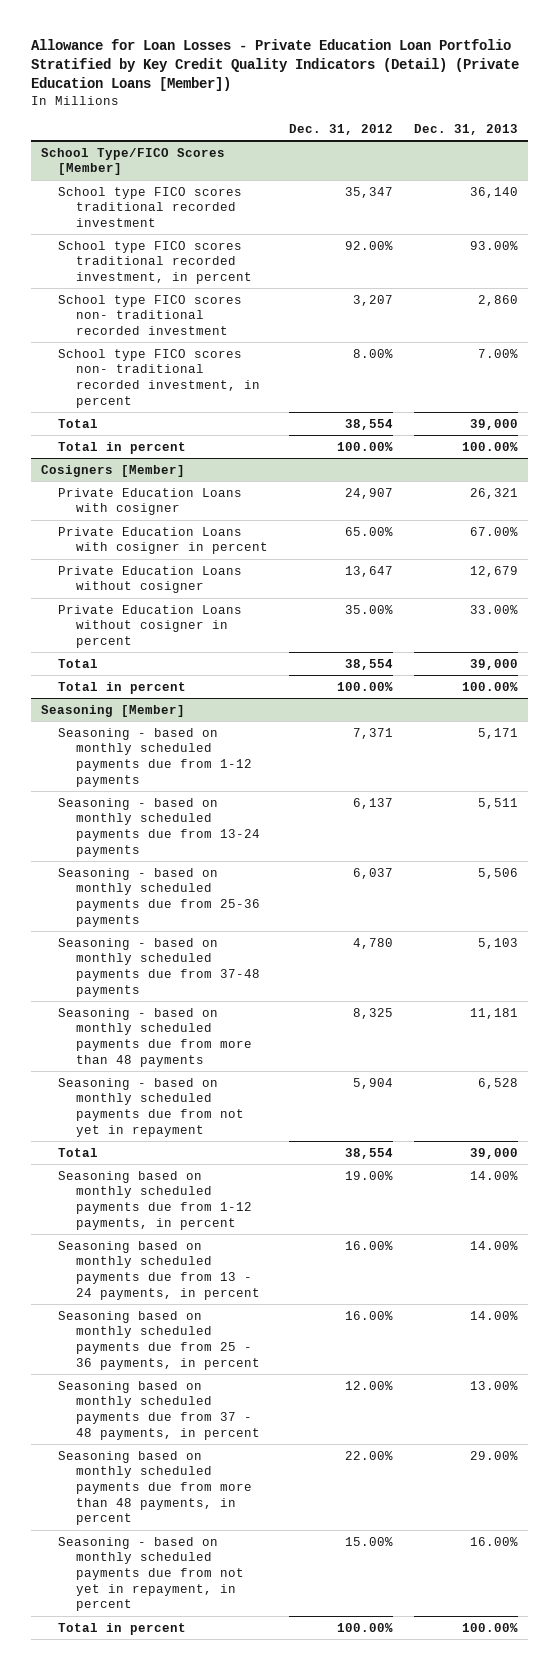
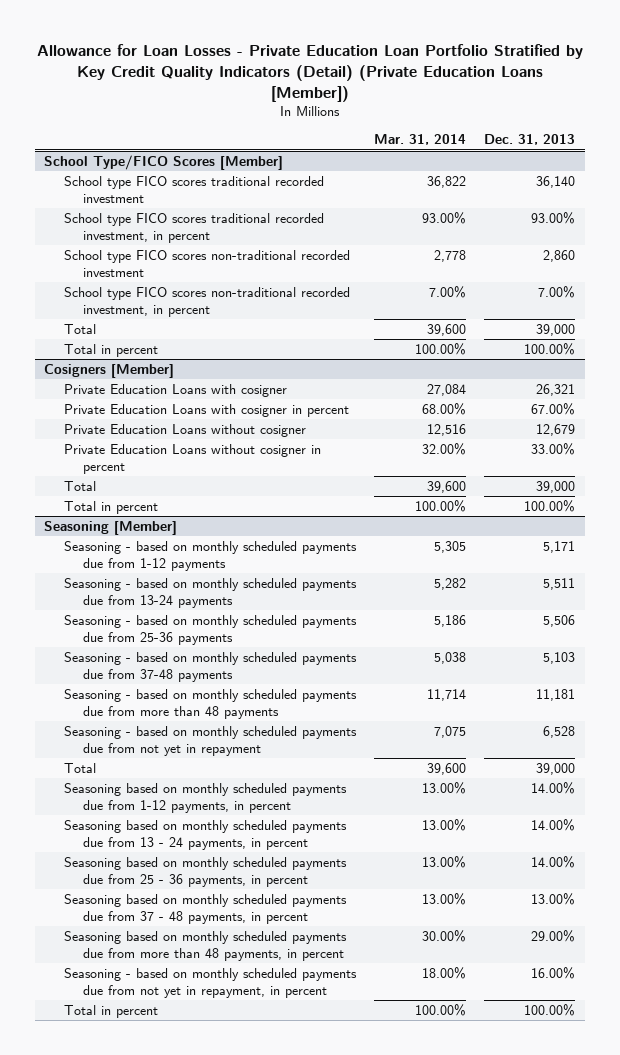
- | Dec. 31, 2012 | Dec. 31, 2013
+ | Mar. 31, 2014 | Dec. 31, 2013
@ School Type/FICO Scores [Member]
- School type FICO scores non- traditional recorded investment | 3,207 | 2,860
- School type FICO scores non- traditional recorded investment, in percent | 8.00% | 7.00%
+ School type FICO scores non-traditional recorded investment | 2,778 | 2,860
+ School type FICO scores non-traditional recorded investment, in percent | 7.00% | 7.00%

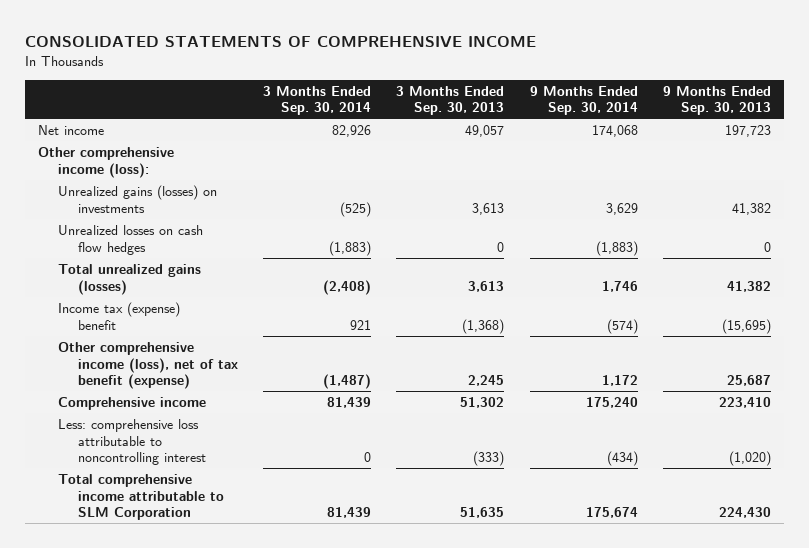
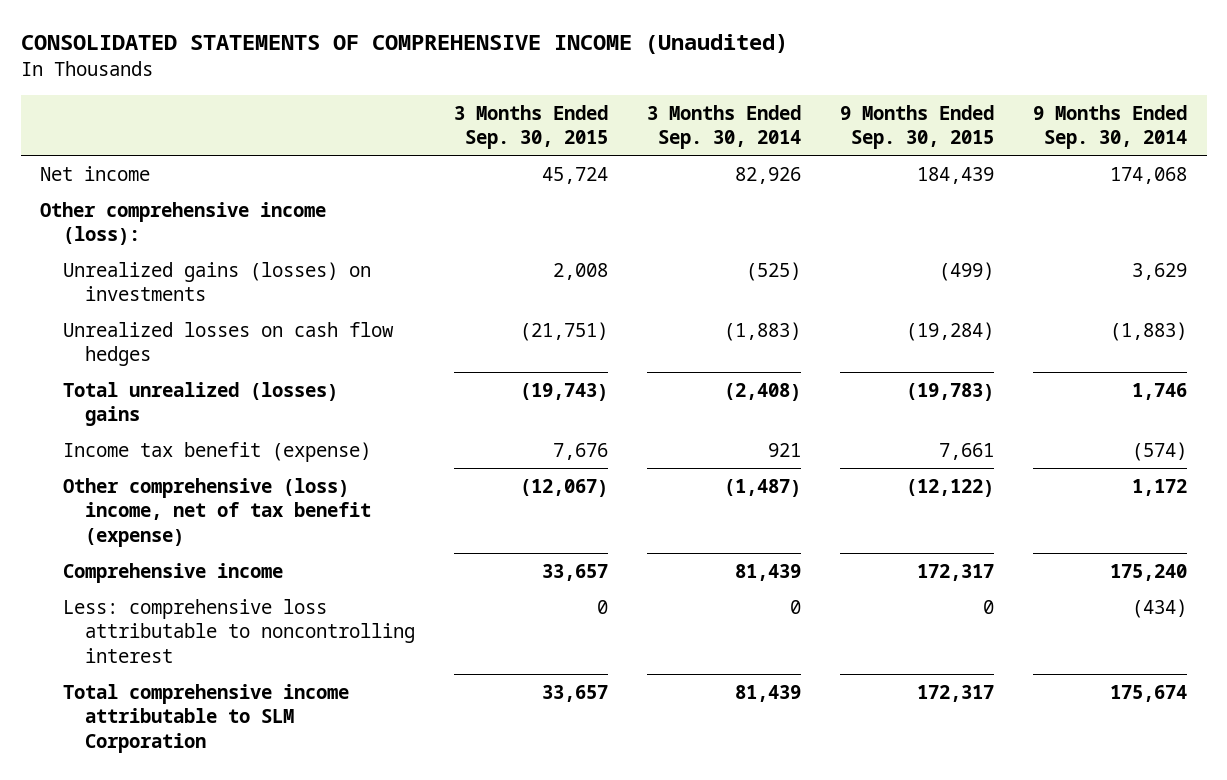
- CONSOLIDATED STATEMENTS OF COMPREHENSIVE INCOME
+ CONSOLIDATED STATEMENTS OF COMPREHENSIVE INCOME (Unaudited)
- | 3 Months Ended Sep. 30, 2014 | 3 Months Ended Sep. 30, 2013 | 9 Months Ended Sep. 30, 2014 | 9 Months Ended Sep. 30, 2013
+ | 3 Months Ended Sep. 30, 2015 | 3 Months Ended Sep. 30, 2014 | 9 Months Ended Sep. 30, 2015 | 9 Months Ended Sep. 30, 2014
- Total unrealized gains (losses) | (2,408) | 3,613 | 1,746 | 41,382
- Income tax (expense) benefit | 921 | (1,368) | (574) | (15,695)
- Other comprehensive income (loss), net of tax benefit (expense) | (1,487) | 2,245 | 1,172 | 25,687
+ Total unrealized (losses) gains | (19,743) | (2,408) | (19,783) | 1,746
+ Income tax benefit (expense) | 7,676 | 921 | 7,661 | (574)
+ Other comprehensive (loss) income, net of tax benefit (expense) | (12,067) | (1,487) | (12,122) | 1,172

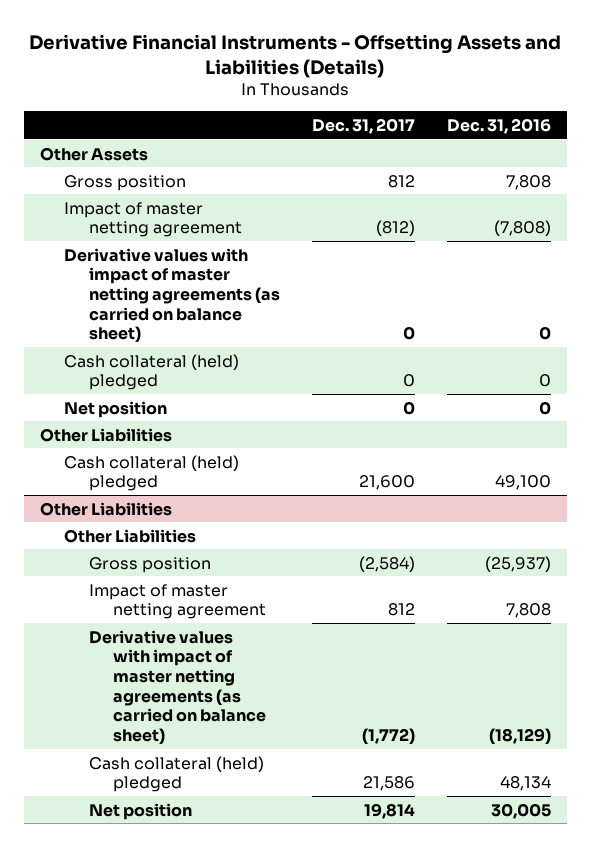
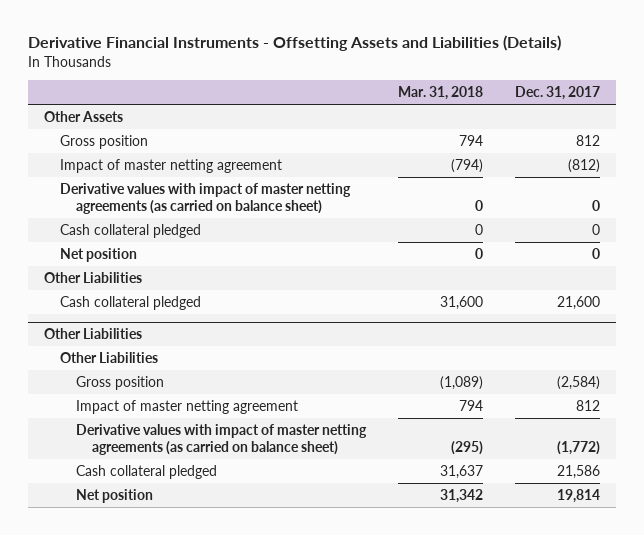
- | Dec. 31, 2017 | Dec. 31, 2016
+ | Mar. 31, 2018 | Dec. 31, 2017
- Cash collateral (held) pledged | 0 | 0
+ Cash collateral pledged | 0 | 0
- Cash collateral (held) pledged | 21,600 | 49,100
+ Cash collateral pledged | 31,600 | 21,600
@ Other Liabilities
- Cash collateral (held) pledged | 21,586 | 48,134
+ Cash collateral pledged | 31,637 | 21,586

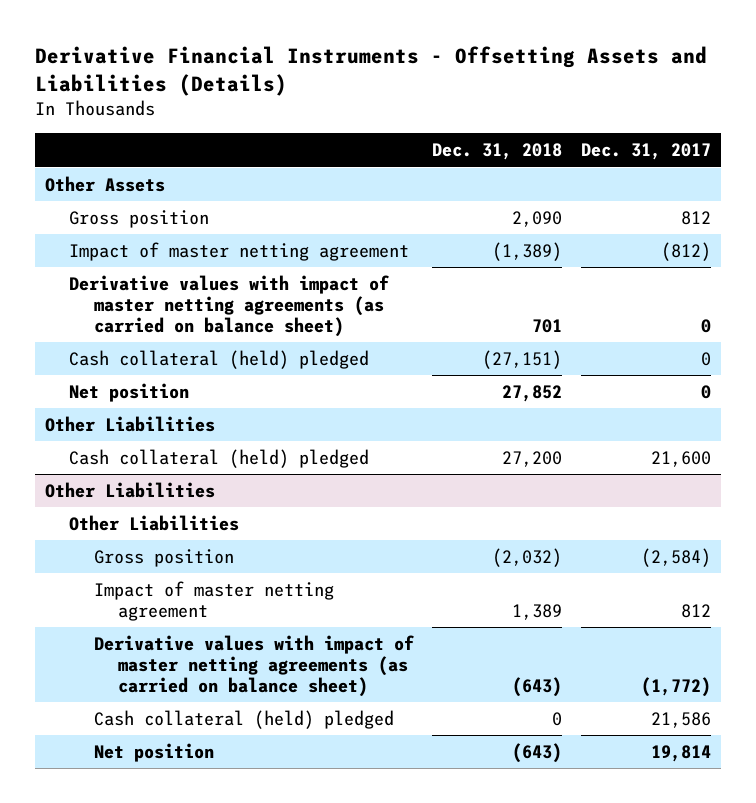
- | Mar. 31, 2018 | Dec. 31, 2017
+ | Dec. 31, 2018 | Dec. 31, 2017
- Cash collateral pledged | 0 | 0
+ Cash collateral (held) pledged | (27,151) | 0
- Cash collateral pledged | 31,600 | 21,600
+ Cash collateral (held) pledged | 27,200 | 21,600
@ Other Liabilities
- Cash collateral pledged | 31,637 | 21,586
+ Cash collateral (held) pledged | 0 | 21,586

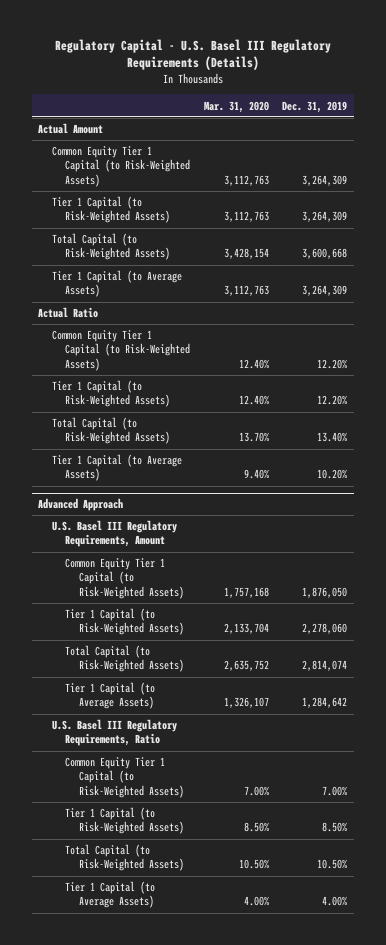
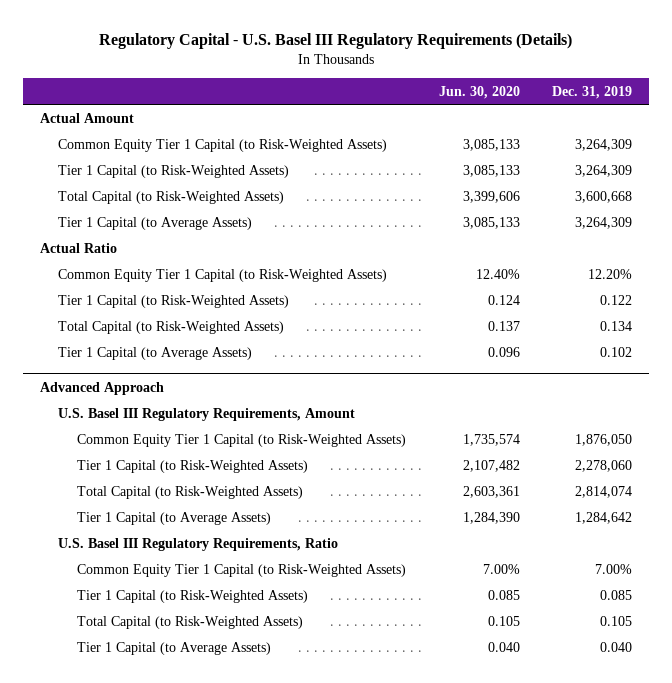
- | Mar. 31, 2020 | Dec. 31, 2019
+ | Jun. 30, 2020 | Dec. 31, 2019
- Tier 1 Capital (to Risk-Weighted Assets) | 12.40% | 12.20%
- Total Capital (to Risk-Weighted Assets) | 13.70% | 13.40%
- Tier 1 Capital (to Average Assets) | 9.40% | 10.20%
+ Tier 1 Capital (to Risk-Weighted Assets) | 0.124 | 0.122
+ Total Capital (to Risk-Weighted Assets) | 0.137 | 0.134
+ Tier 1 Capital (to Average Assets) | 0.096 | 0.102
@ Advanced Approach
- Tier 1 Capital (to Risk-Weighted Assets) | 8.50% | 8.50%
- Total Capital (to Risk-Weighted Assets) | 10.50% | 10.50%
- Tier 1 Capital (to Average Assets) | 4.00% | 4.00%
+ Tier 1 Capital (to Risk-Weighted Assets) | 0.085 | 0.085
+ Total Capital (to Risk-Weighted Assets) | 0.105 | 0.105
+ Tier 1 Capital (to Average Assets) | 0.040 | 0.040

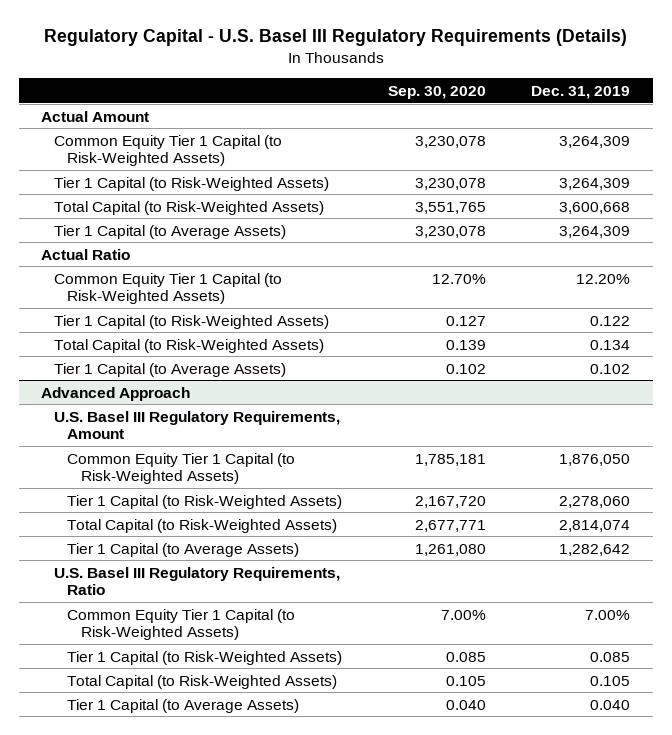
- | Jun. 30, 2020 | Dec. 31, 2019
+ | Sep. 30, 2020 | Dec. 31, 2019
@ Advanced Approach
- Tier 1 Capital (to Average Assets) | 1,284,390 | 1,284,642
+ Tier 1 Capital (to Average Assets) | 1,261,080 | 1,282,642

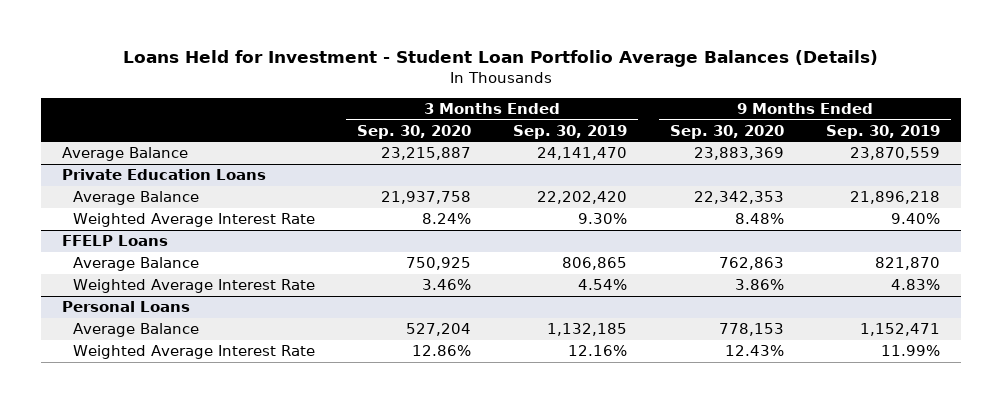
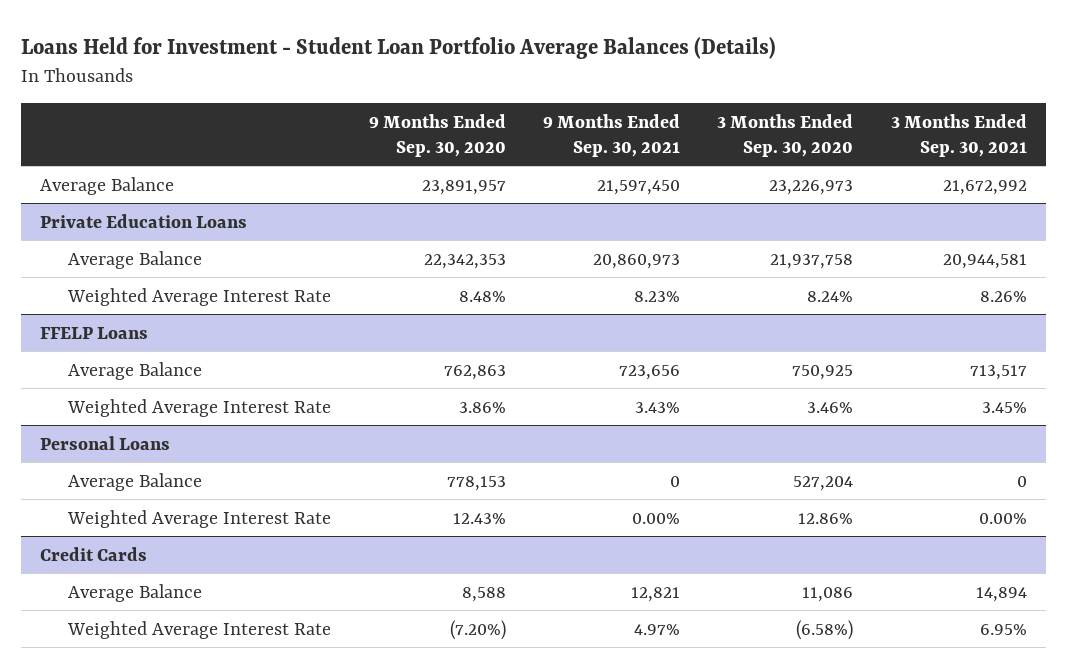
- | 3 Months Ended Sep. 30, 2020 | 3 Months Ended Sep. 30, 2019 | 9 Months Ended Sep. 30, 2020 | 9 Months Ended Sep. 30, 2019
+ | 9 Months Ended Sep. 30, 2020 | 9 Months Ended Sep. 30, 2021 | 3 Months Ended Sep. 30, 2020 | 3 Months Ended Sep. 30, 2021
- Average Balance | 23,215,887 | 24,141,470 | 23,883,369 | 23,870,559
+ Average Balance | 23,891,957 | 21,597,450 | 23,226,973 | 21,672,992
+ Credit Cards
+ Average Balance | 8,588 | 12,821 | 11,086 | 14,894
+ Weighted Average Interest Rate | (7.20%) | 4.97% | (6.58%) | 6.95%

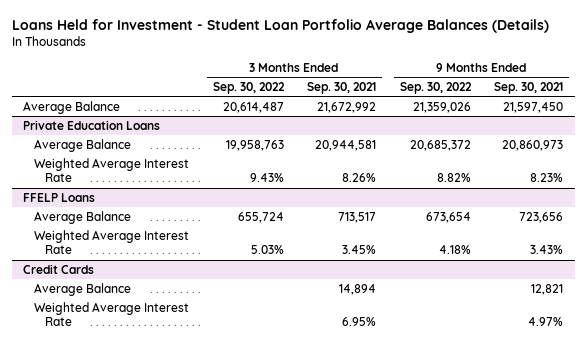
- | 9 Months Ended Sep. 30, 2020 | 9 Months Ended Sep. 30, 2021 | 3 Months Ended Sep. 30, 2020 | 3 Months Ended Sep. 30, 2021
+ | 3 Months Ended Sep. 30, 2022 | 3 Months Ended Sep. 30, 2021 | 9 Months Ended Sep. 30, 2022 | 9 Months Ended Sep. 30, 2021
- Personal Loans
- Average Balance | 778,153 | 0 | 527,204 | 0
- Weighted Average Interest Rate | 12.43% | 0.00% | 12.86% | 0.00%

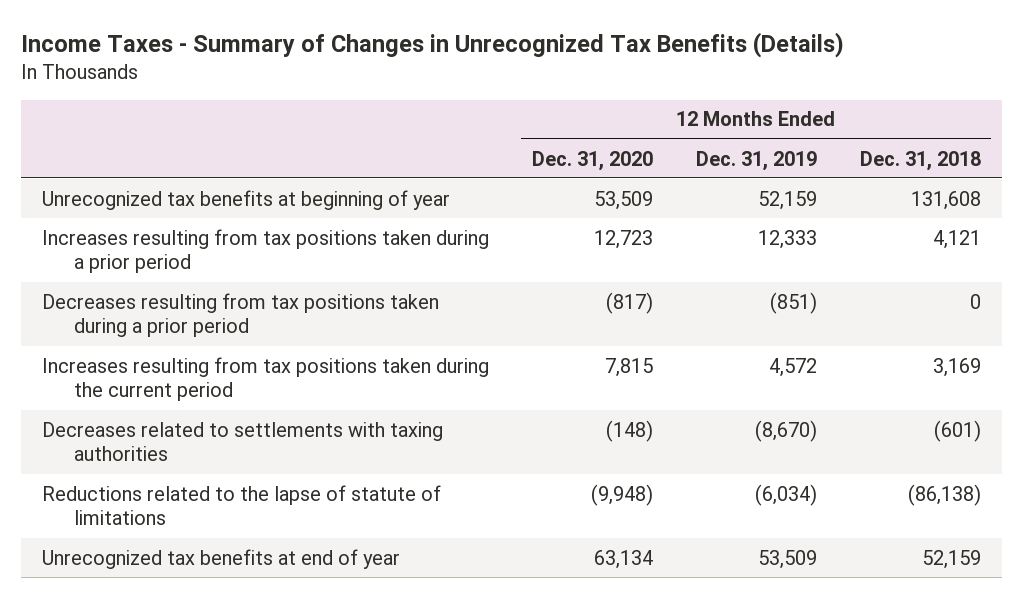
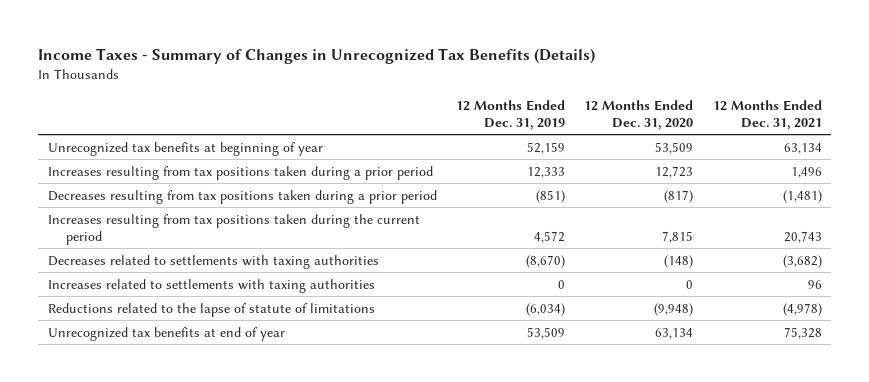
- | 12 Months Ended Dec. 31, 2020 | 12 Months Ended Dec. 31, 2019 | 12 Months Ended Dec. 31, 2018
+ | 12 Months Ended Dec. 31, 2019 | 12 Months Ended Dec. 31, 2020 | 12 Months Ended Dec. 31, 2021
+ Increases related to settlements with taxing authorities | 0 | 0 | 96

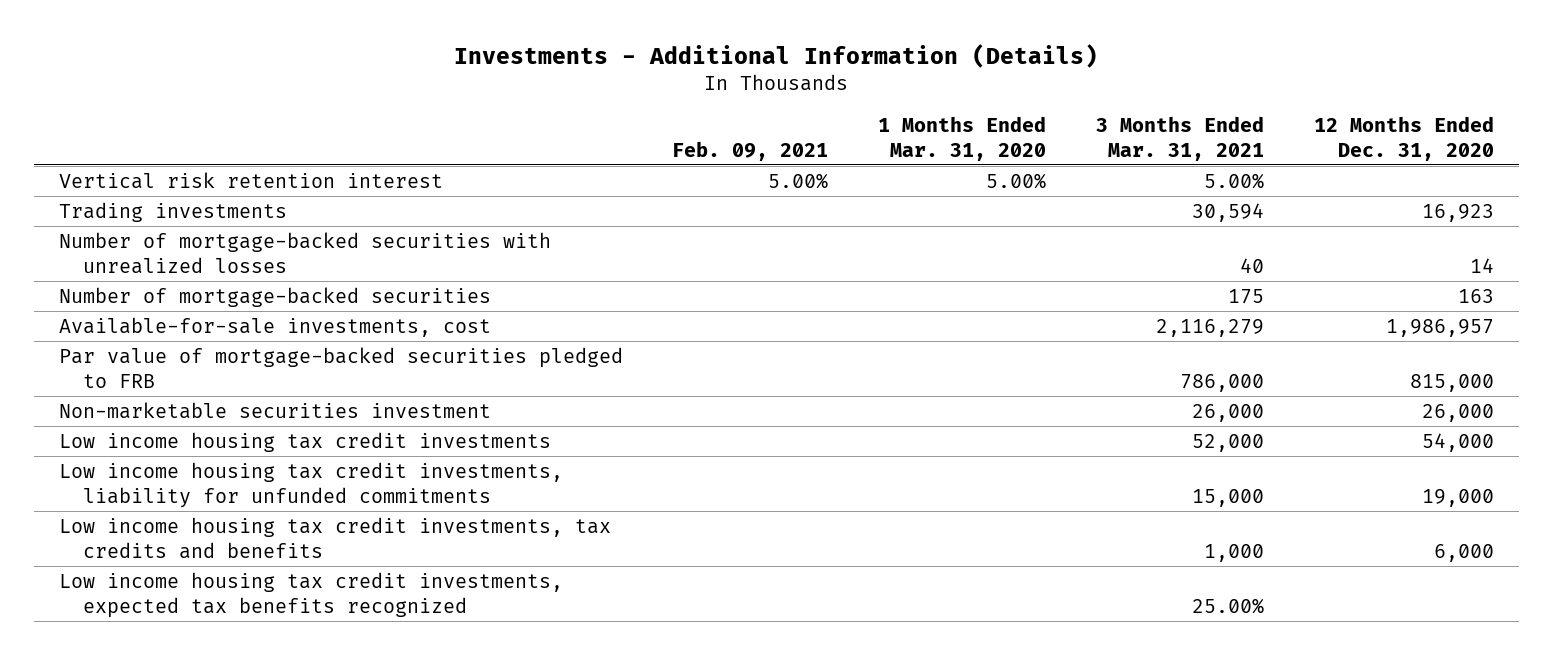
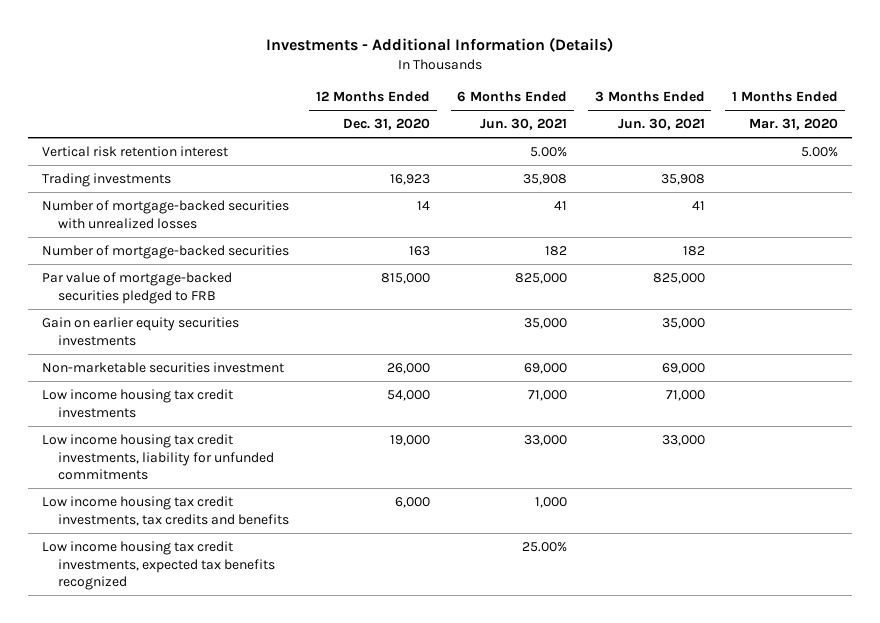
- | Feb. 09, 2021 | 1 Months Ended Mar. 31, 2020 | 3 Months Ended Mar. 31, 2021 | 12 Months Ended Dec. 31, 2020
+ | 12 Months Ended Dec. 31, 2020 | 6 Months Ended Jun. 30, 2021 | 3 Months Ended Jun. 30, 2021 | 1 Months Ended Mar. 31, 2020
- Available-for-sale investments, cost | | | 2,116,279 | 1,986,957
+ Gain on earlier equity securities investments | | 35,000 | 35,000 |

